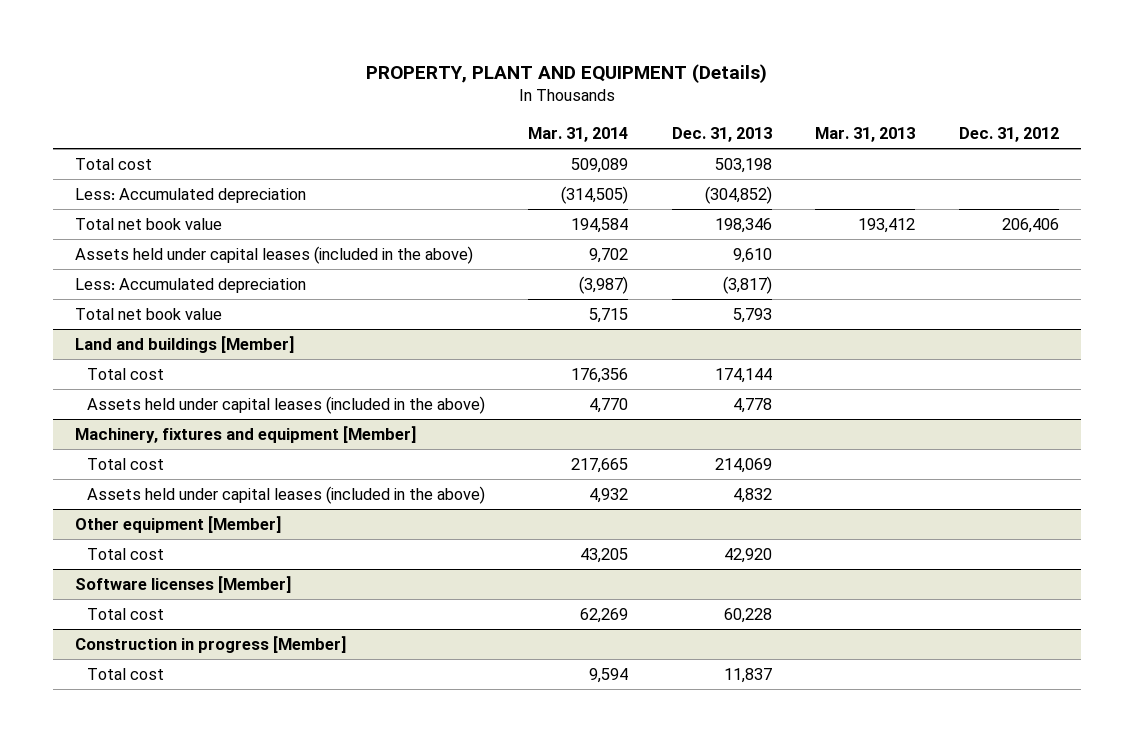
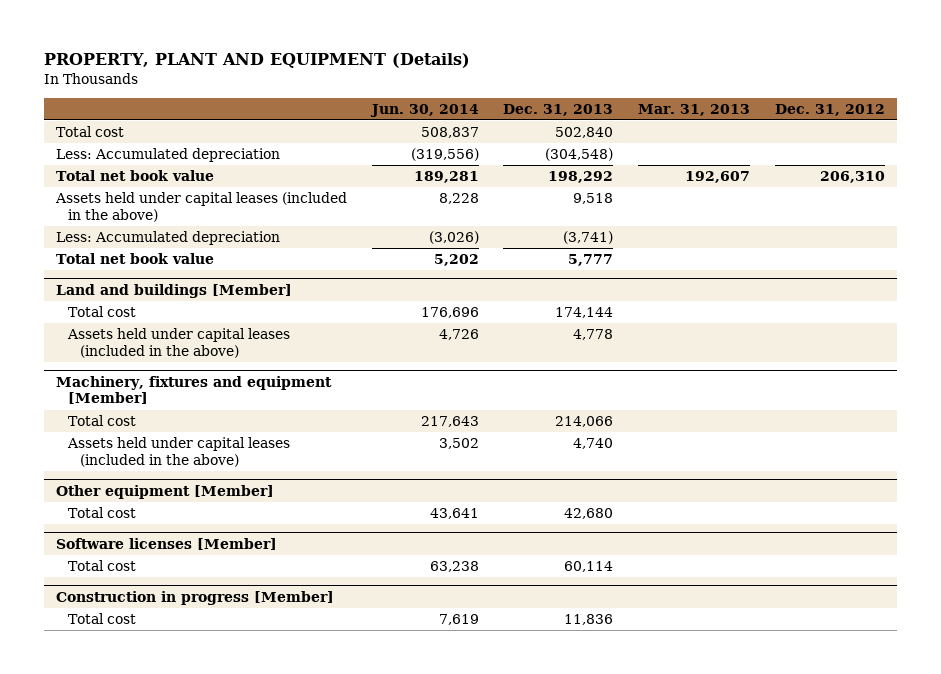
- | Mar. 31, 2014 | Dec. 31, 2013 | Mar. 31, 2013 | Dec. 31, 2012
+ | Jun. 30, 2014 | Dec. 31, 2013 | Mar. 31, 2013 | Dec. 31, 2012
- Total cost | 509,089 | 503,198 | |
- Less: Accumulated depreciation | (314,505) | (304,852) | |
- Total net book value | 194,584 | 198,346 | 193,412 | 206,406
- Assets held under capital leases (included in the above) | 9,702 | 9,610 | |
- Less: Accumulated depreciation | (3,987) | (3,817) | |
- Total net book value | 5,715 | 5,793 | |
+ Total cost | 508,837 | 502,840 | |
+ Less: Accumulated depreciation | (319,556) | (304,548) | |
+ Total net book value | 189,281 | 198,292 | 192,607 | 206,310
+ Assets held under capital leases (included in the above) | 8,228 | 9,518 | |
+ Less: Accumulated depreciation | (3,026) | (3,741) | |
+ Total net book value | 5,202 | 5,777 | |
@ Machinery, fixtures and equipment [Member]
- Total cost | 217,665 | 214,069 | |
- Assets held under capital leases (included in the above) | 4,932 | 4,832 | |
+ Total cost | 217,643 | 214,066 | |
+ Assets held under capital leases (included in the above) | 3,502 | 4,740 | |
@ Other equipment [Member]
- Total cost | 43,205 | 42,920 | |
+ Total cost | 43,641 | 42,680 | |
@ Software licenses [Member]
- Total cost | 62,269 | 60,228 | |
+ Total cost | 63,238 | 60,114 | |
@ Construction in progress [Member]
- Total cost | 9,594 | 11,837 | |
+ Total cost | 7,619 | 11,836 | |

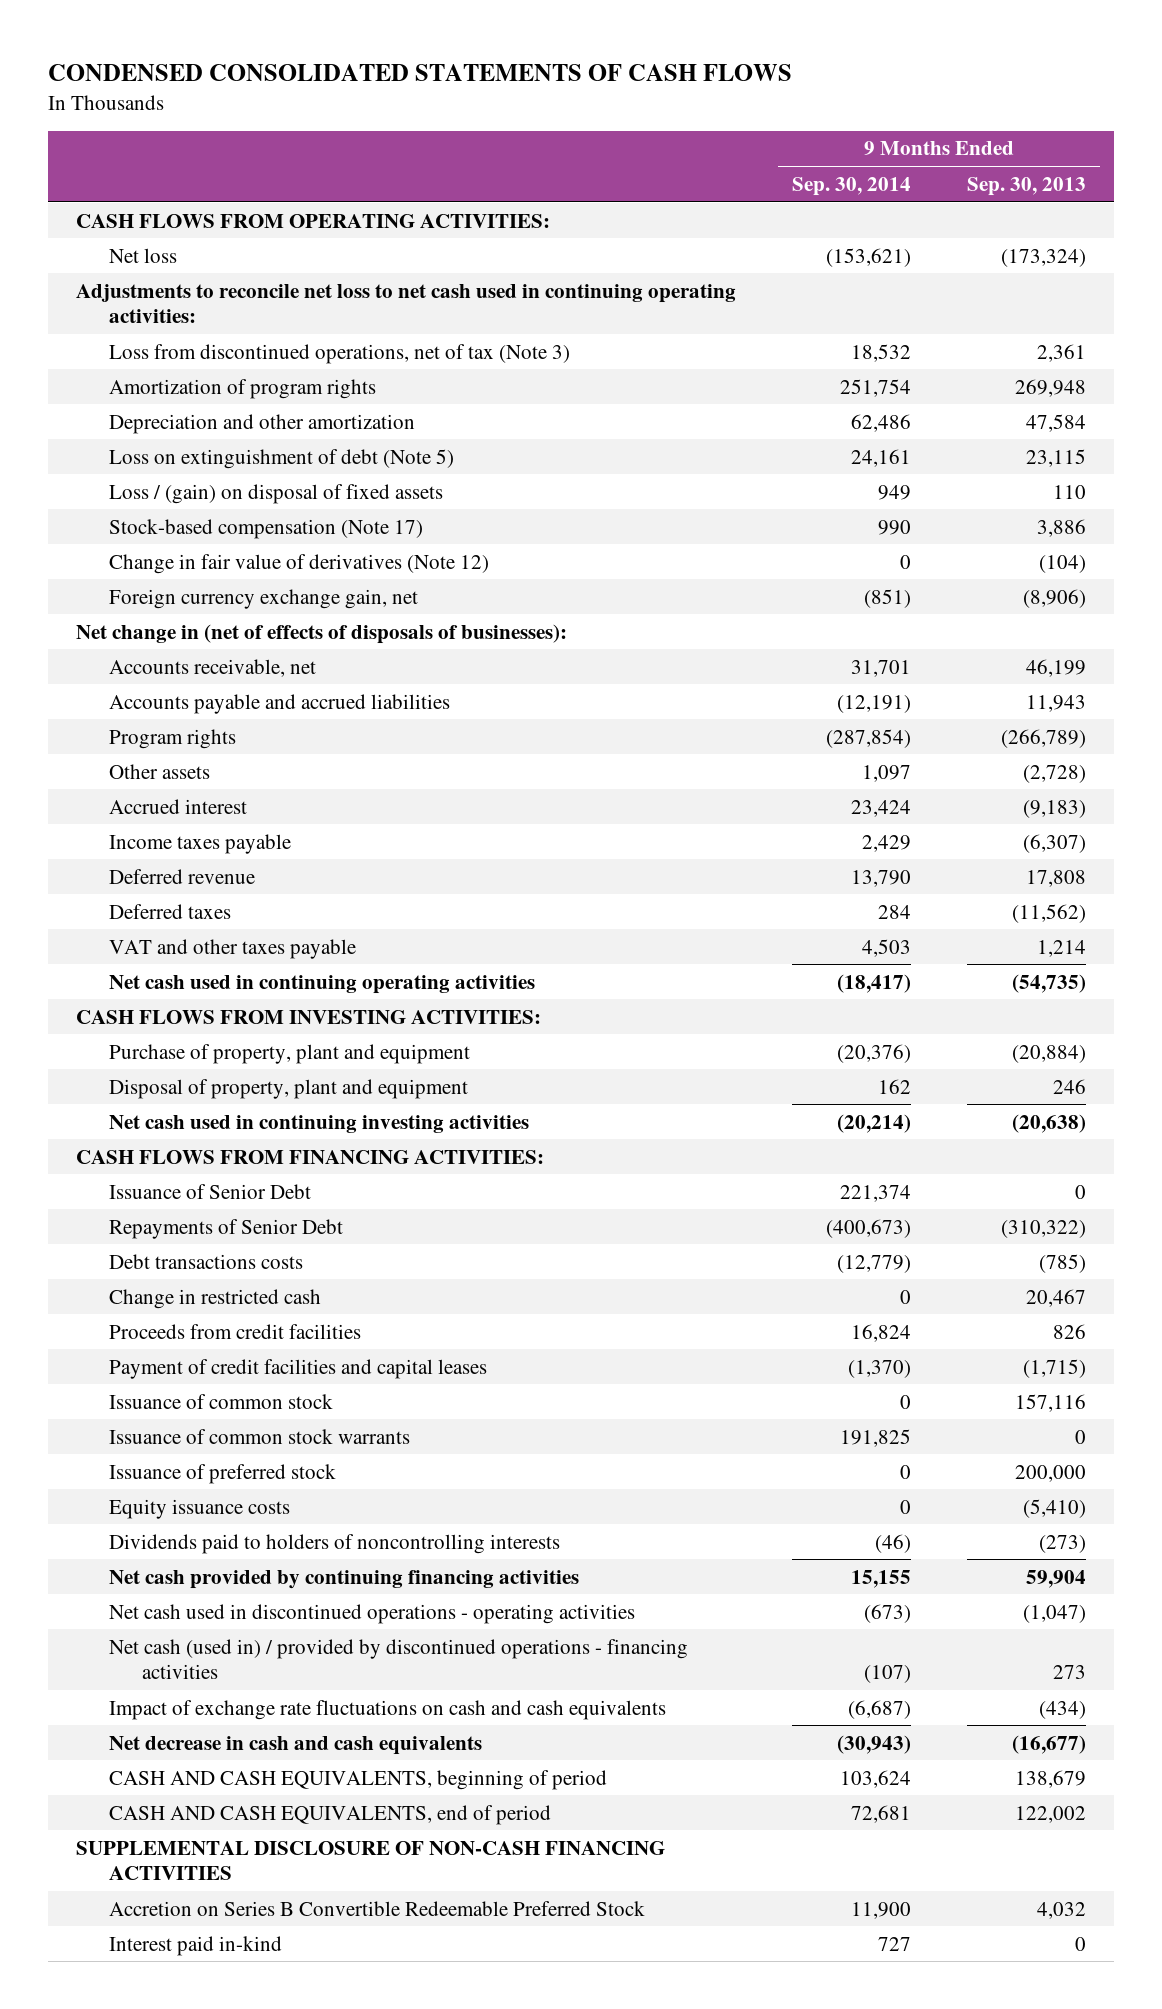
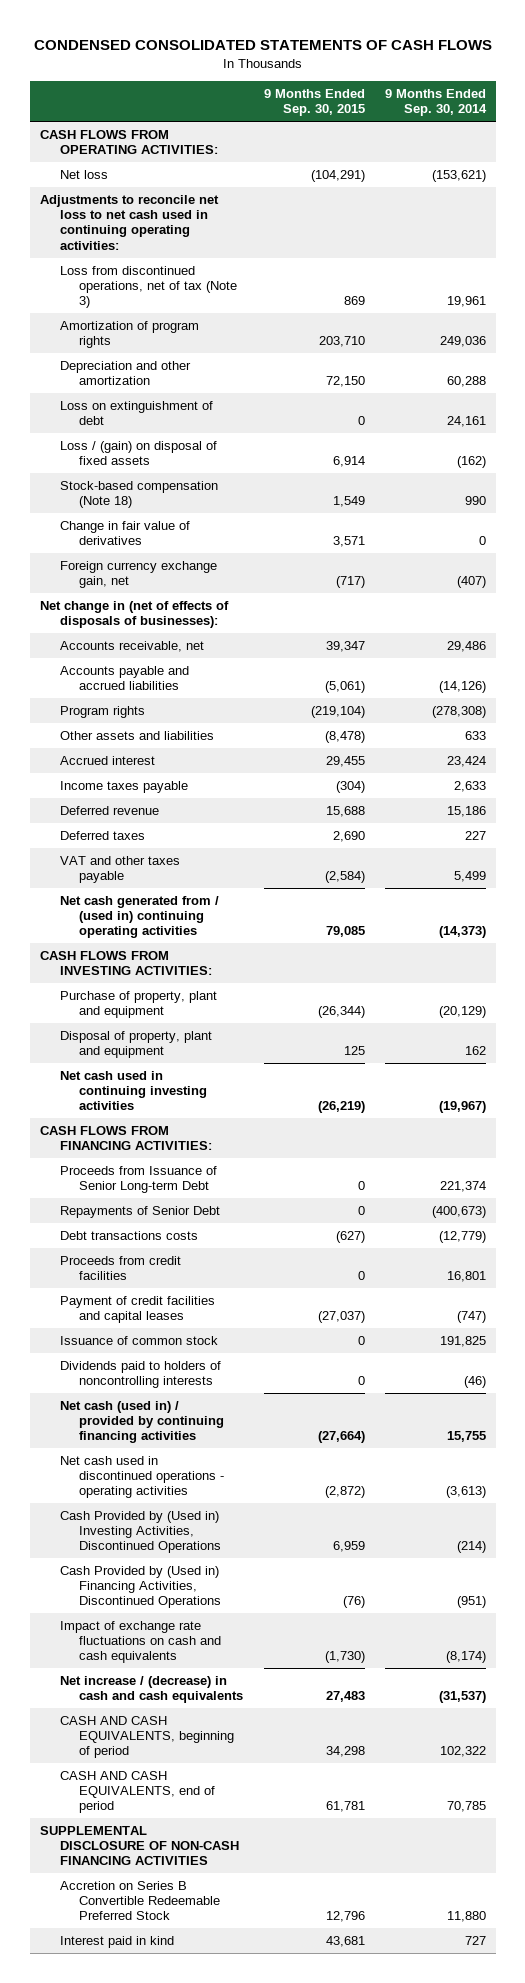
- | 9 Months Ended Sep. 30, 2014 | 9 Months Ended Sep. 30, 2013
+ | 9 Months Ended Sep. 30, 2015 | 9 Months Ended Sep. 30, 2014
- Loss from discontinued operations, net of tax (Note 3) | 18,532 | 2,361
- Amortization of program rights | 251,754 | 269,948
- Depreciation and other amortization | 62,486 | 47,584
- Loss on extinguishment of debt (Note 5) | 24,161 | 23,115
- Loss / (gain) on disposal of fixed assets | 949 | 110
- Stock-based compensation (Note 17) | 990 | 3,886
- Change in fair value of derivatives (Note 12) | 0 | (104)
- Foreign currency exchange gain, net | (851) | (8,906)
+ Loss from discontinued operations, net of tax (Note 3) | 869 | 19,961
+ Amortization of program rights | 203,710 | 249,036
+ Depreciation and other amortization | 72,150 | 60,288
+ Loss on extinguishment of debt | 0 | 24,161
+ Loss / (gain) on disposal of fixed assets | 6,914 | (162)
+ Stock-based compensation (Note 18) | 1,549 | 990
+ Change in fair value of derivatives | 3,571 | 0
+ Foreign currency exchange gain, net | (717) | (407)
- Accounts receivable, net | 31,701 | 46,199
- Accounts payable and accrued liabilities | (12,191) | 11,943
- Program rights | (287,854) | (266,789)
- Other assets | 1,097 | (2,728)
+ Accounts receivable, net | 39,347 | 29,486
+ Accounts payable and accrued liabilities | (5,061) | (14,126)
+ Program rights | (219,104) | (278,308)
+ Other assets and liabilities | (8,478) | 633
- Income taxes payable | 2,429 | (6,307)
- Deferred revenue | 13,790 | 17,808
- Deferred taxes | 284 | (11,562)
- VAT and other taxes payable | 4,503 | 1,214
- Net cash used in continuing operating activities | (18,417) | (54,735)
+ Income taxes payable | (304) | 2,633
+ Deferred revenue | 15,688 | 15,186
+ Deferred taxes | 2,690 | 227
+ VAT and other taxes payable | (2,584) | 5,499
+ Net cash generated from / (used in) continuing operating activities | 79,085 | (14,373)
- Purchase of property, plant and equipment | (20,376) | (20,884)
+ Purchase of property, plant and equipment | (26,344) | (20,129)
- Net cash used in continuing investing activities | (20,214) | (20,638)
+ Net cash used in continuing investing activities | (26,219) | (19,967)
- Issuance of Senior Debt | 221,374 | 0
+ Proceeds from Issuance of Senior Long-term Debt | 0 | 221,374
- Change in restricted cash | 0 | 20,467
- Proceeds from credit facilities | 16,824 | 826
- Payment of credit facilities and capital leases | (1,370) | (1,715)
- Issuance of common stock | 0 | 157,116
- Issuance of common stock warrants | 191,825 | 0
- Issuance of preferred stock | 0 | 200,000
- Equity issuance costs | 0 | (5,410)
+ Proceeds from credit facilities | 0 | 16,801
+ Payment of credit facilities and capital leases | (27,037) | (747)
+ Issuance of common stock | 0 | 191,825
- Net cash provided by continuing financing activities | 15,155 | 59,904
- Net cash used in discontinued operations - operating activities | (673) | (1,047)
- Net cash (used in) / provided by discontinued operations - financing activities | (107) | 273
- Impact of exchange rate fluctuations on cash and cash equivalents | (6,687) | (434)
- Net decrease in cash and cash equivalents | (30,943) | (16,677)
- CASH AND CASH EQUIVALENTS, beginning of period | 103,624 | 138,679
- CASH AND CASH EQUIVALENTS, end of period | 72,681 | 122,002
+ Net cash (used in) / provided by continuing financing activities | (27,664) | 15,755
+ Net cash used in discontinued operations - operating activities | (2,872) | (3,613)
+ Cash Provided by (Used in) Investing Activities, Discontinued Operations | 6,959 | (214)
+ Cash Provided by (Used in) Financing Activities, Discontinued Operations | (76) | (951)
+ Impact of exchange rate fluctuations on cash and cash equivalents | (1,730) | (8,174)
+ Net increase / (decrease) in cash and cash equivalents | 27,483 | (31,537)
+ CASH AND CASH EQUIVALENTS, beginning of period | 34,298 | 102,322
+ CASH AND CASH EQUIVALENTS, end of period | 61,781 | 70,785
- Accretion on Series B Convertible Redeemable Preferred Stock | 11,900 | 4,032
- Interest paid in-kind | 727 | 0
+ Accretion on Series B Convertible Redeemable Preferred Stock | 12,796 | 11,880
+ Interest paid in kind | 43,681 | 727

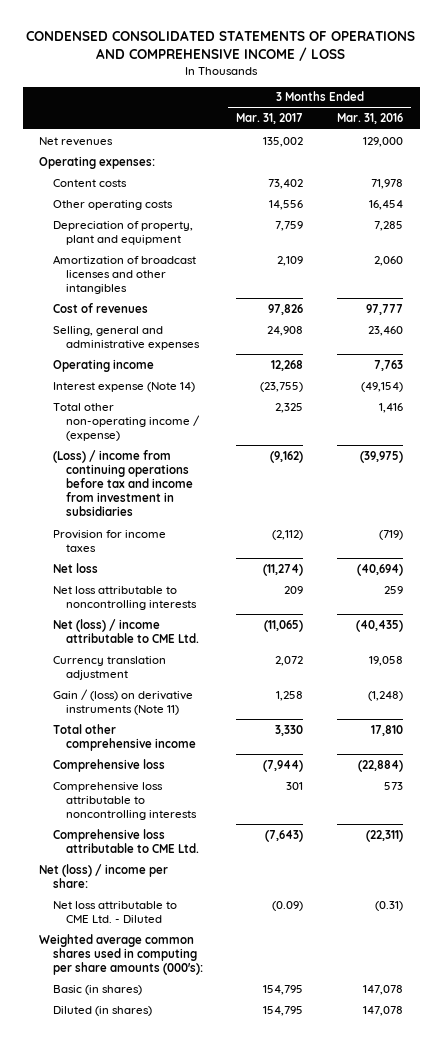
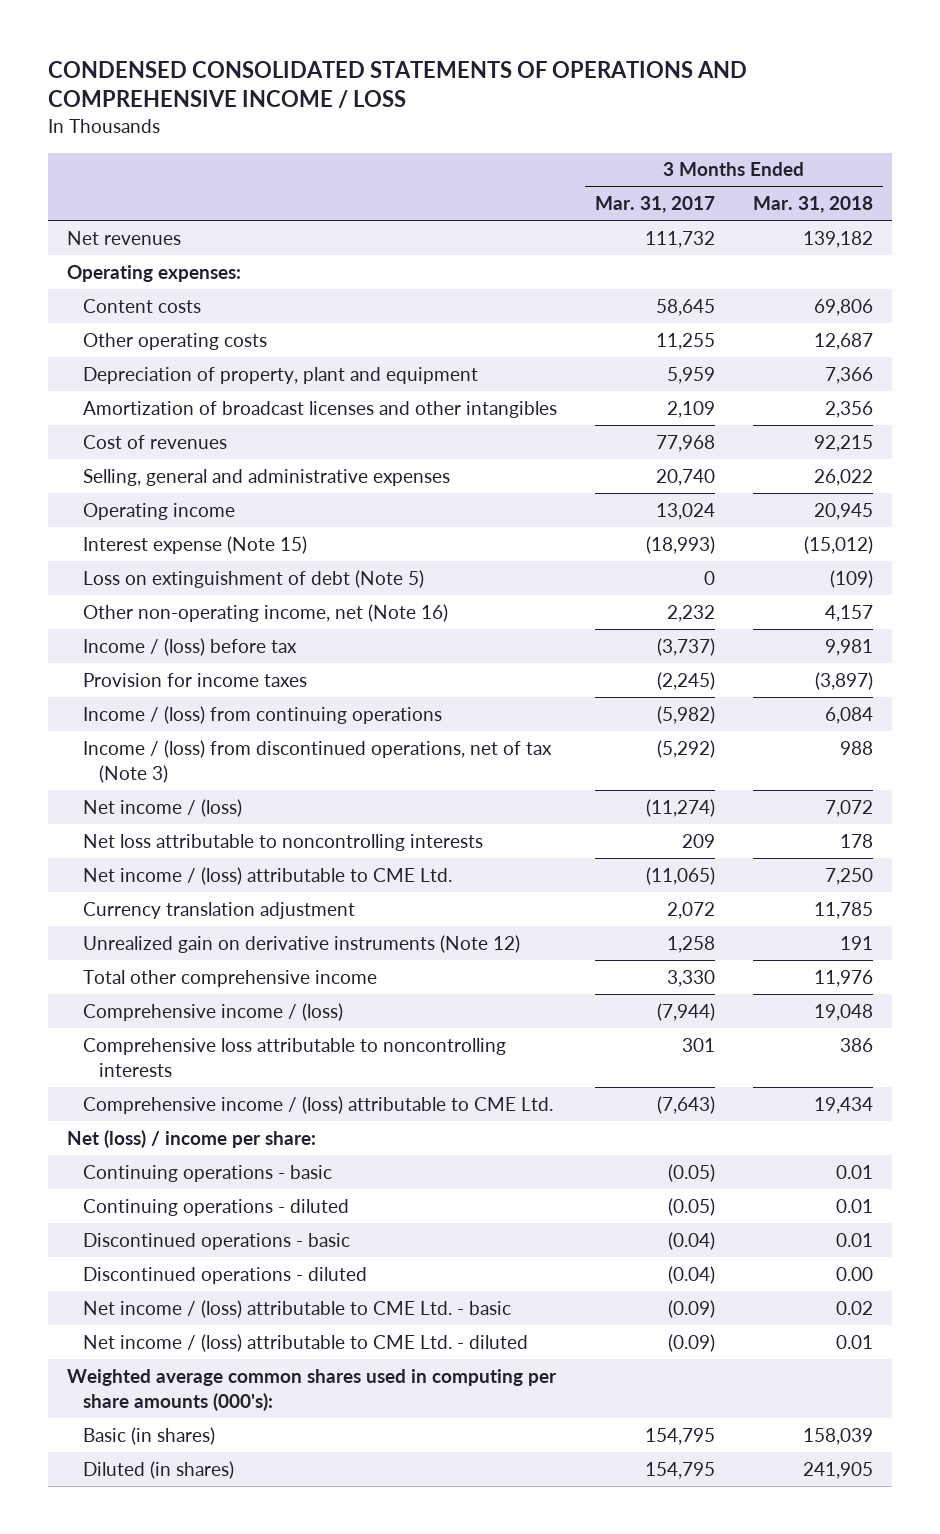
- | 3 Months Ended Mar. 31, 2017 | 3 Months Ended Mar. 31, 2016
+ | 3 Months Ended Mar. 31, 2017 | 3 Months Ended Mar. 31, 2018
- Net revenues | 135,002 | 129,000
+ Net revenues | 111,732 | 139,182
- Content costs | 73,402 | 71,978
- Other operating costs | 14,556 | 16,454
- Depreciation of property, plant and equipment | 7,759 | 7,285
+ Content costs | 58,645 | 69,806
+ Other operating costs | 11,255 | 12,687
+ Depreciation of property, plant and equipment | 5,959 | 7,366
- Cost of revenues | 97,826 | 97,777
- Selling, general and administrative expenses | 24,908 | 23,460
- Operating income | 12,268 | 7,763
- Interest expense (Note 14) | (23,755) | (49,154)
- Total other non-operating income / (expense) | 2,325 | 1,416
- (Loss) / income from continuing operations before tax and income from investment in subsidiaries | (9,162) | (39,975)
- Provision for income taxes | (2,112) | (719)
- Net loss | (11,274) | (40,694)
+ Cost of revenues | 77,968 | 92,215
+ Selling, general and administrative expenses | 20,740 | 26,022
+ Operating income | 13,024 | 20,945
+ Interest expense (Note 15) | (18,993) | (15,012)
+ Loss on extinguishment of debt (Note 5) | 0 | (109)
+ Other non-operating income, net (Note 16) | 2,232 | 4,157
+ Income / (loss) before tax | (3,737) | 9,981
+ Provision for income taxes | (2,245) | (3,897)
+ Income / (loss) from continuing operations | (5,982) | 6,084
+ Income / (loss) from discontinued operations, net of tax (Note 3) | (5,292) | 988
+ Net income / (loss) | (11,274) | 7,072
- Net (loss) / income attributable to CME Ltd. | (11,065) | (40,435)
+ Net income / (loss) attributable to CME Ltd. | (11,065) | 7,250
- Gain / (loss) on derivative instruments (Note 11) | 1,258 | (1,248)
+ Unrealized gain on derivative instruments (Note 12) | 1,258 | 191
- Comprehensive loss | (7,944) | (22,884)
+ Comprehensive income / (loss) | (7,944) | 19,048
- Comprehensive loss attributable to CME Ltd. | (7,643) | (22,311)
+ Comprehensive income / (loss) attributable to CME Ltd. | (7,643) | 19,434
- Net loss attributable to CME Ltd. - Diluted | (0.09) | (0.31)
+ Continuing operations - basic | (0.05) | 0.01
+ Continuing operations - diluted | (0.05) | 0.01
+ Discontinued operations - basic | (0.04) | 0.01
+ Discontinued operations - diluted | (0.04) | 0.00
+ Net income / (loss) attributable to CME Ltd. - basic | (0.09) | 0.02
+ Net income / (loss) attributable to CME Ltd. - diluted | (0.09) | 0.01

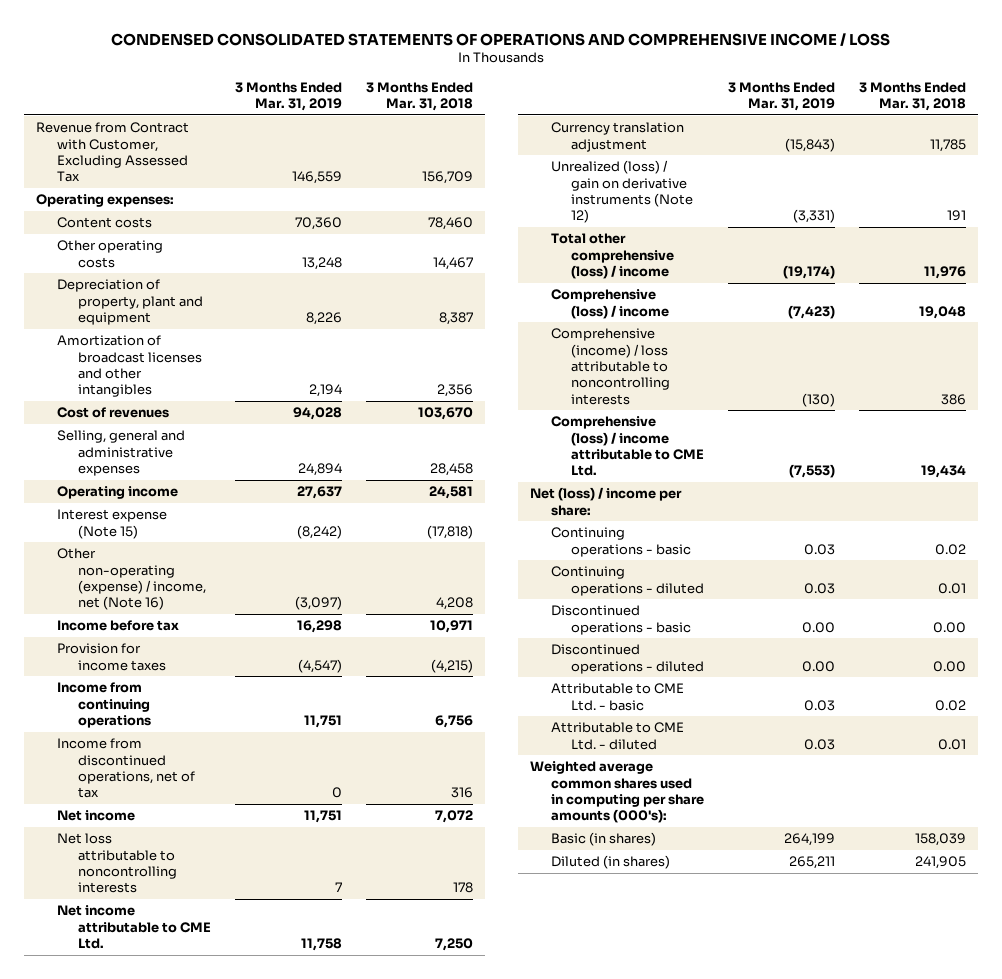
- | 3 Months Ended Mar. 31, 2017 | 3 Months Ended Mar. 31, 2018
+ | 3 Months Ended Mar. 31, 2019 | 3 Months Ended Mar. 31, 2018
- Net revenues | 111,732 | 139,182
+ Revenue from Contract with Customer, Excluding Assessed Tax | 146,559 | 156,709
- Content costs | 58,645 | 69,806
- Other operating costs | 11,255 | 12,687
- Depreciation of property, plant and equipment | 5,959 | 7,366
+ Content costs | 70,360 | 78,460
+ Other operating costs | 13,248 | 14,467
+ Depreciation of property, plant and equipment | 8,226 | 8,387
- Cost of revenues | 77,968 | 92,215
- Selling, general and administrative expenses | 20,740 | 26,022
- Operating income | 13,024 | 20,945
- Interest expense (Note 15) | (18,993) | (15,012)
- Loss on extinguishment of debt (Note 5) | 0 | (109)
- Other non-operating income, net (Note 16) | 2,232 | 4,157
- Income / (loss) before tax | (3,737) | 9,981
- Provision for income taxes | (2,245) | (3,897)
- Income / (loss) from continuing operations | (5,982) | 6,084
- Income / (loss) from discontinued operations, net of tax (Note 3) | (5,292) | 988
- Net income / (loss) | (11,274) | 7,072
+ Cost of revenues | 94,028 | 103,670
+ Selling, general and administrative expenses | 24,894 | 28,458
+ Operating income | 27,637 | 24,581
+ Interest expense (Note 15) | (8,242) | (17,818)
+ Other non-operating (expense) / income, net (Note 16) | (3,097) | 4,208
+ Income before tax | 16,298 | 10,971
+ Provision for income taxes | (4,547) | (4,215)
+ Income from continuing operations | 11,751 | 6,756
+ Income from discontinued operations, net of tax | 0 | 316
+ Net income | 11,751 | 7,072
- Net income / (loss) attributable to CME Ltd. | (11,065) | 7,250
+ Net income attributable to CME Ltd. | 11,758 | 7,250
- Unrealized gain on derivative instruments (Note 12) | 1,258 | 191
- Total other comprehensive income | 3,330 | 11,976
- Comprehensive income / (loss) | (7,944) | 19,048
- Comprehensive loss attributable to noncontrolling interests | 301 | 386
- Comprehensive income / (loss) attributable to CME Ltd. | (7,643) | 19,434
+ Unrealized (loss) / gain on derivative instruments (Note 12) | (3,331) | 191
+ Total other comprehensive (loss) / income | (19,174) | 11,976
+ Comprehensive (loss) / income | (7,423) | 19,048
+ Comprehensive (income) / loss attributable to noncontrolling interests | (130) | 386
+ Comprehensive (loss) / income attributable to CME Ltd. | (7,553) | 19,434
- Continuing operations - basic | (0.05) | 0.01
+ Continuing operations - basic | 0.03 | 0.02
- Discontinued operations - basic | (0.04) | 0.01
+ Discontinued operations - basic | 0.00 | 0.00
- Net income / (loss) attributable to CME Ltd. - basic | (0.09) | 0.02
- Net income / (loss) attributable to CME Ltd. - diluted | (0.09) | 0.01
+ Attributable to CME Ltd. - basic | 0.03 | 0.02
+ Attributable to CME Ltd. - diluted | 0.03 | 0.01

